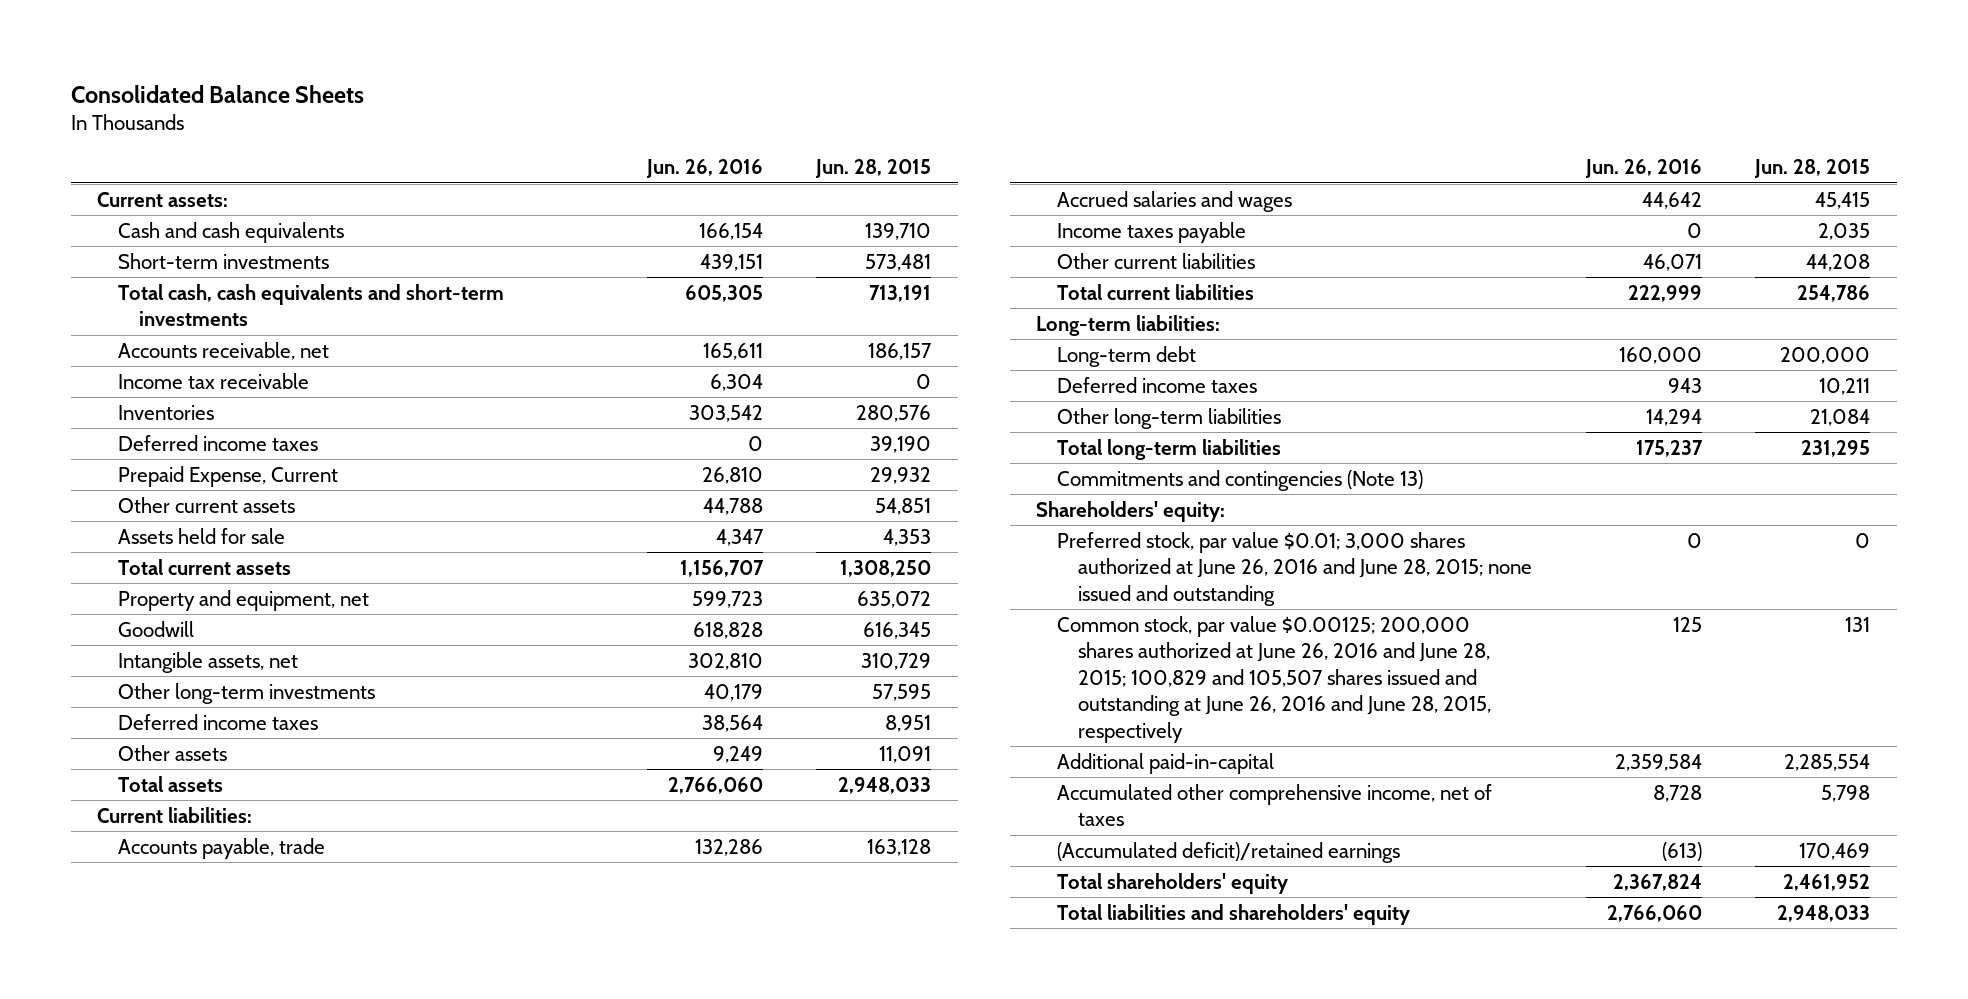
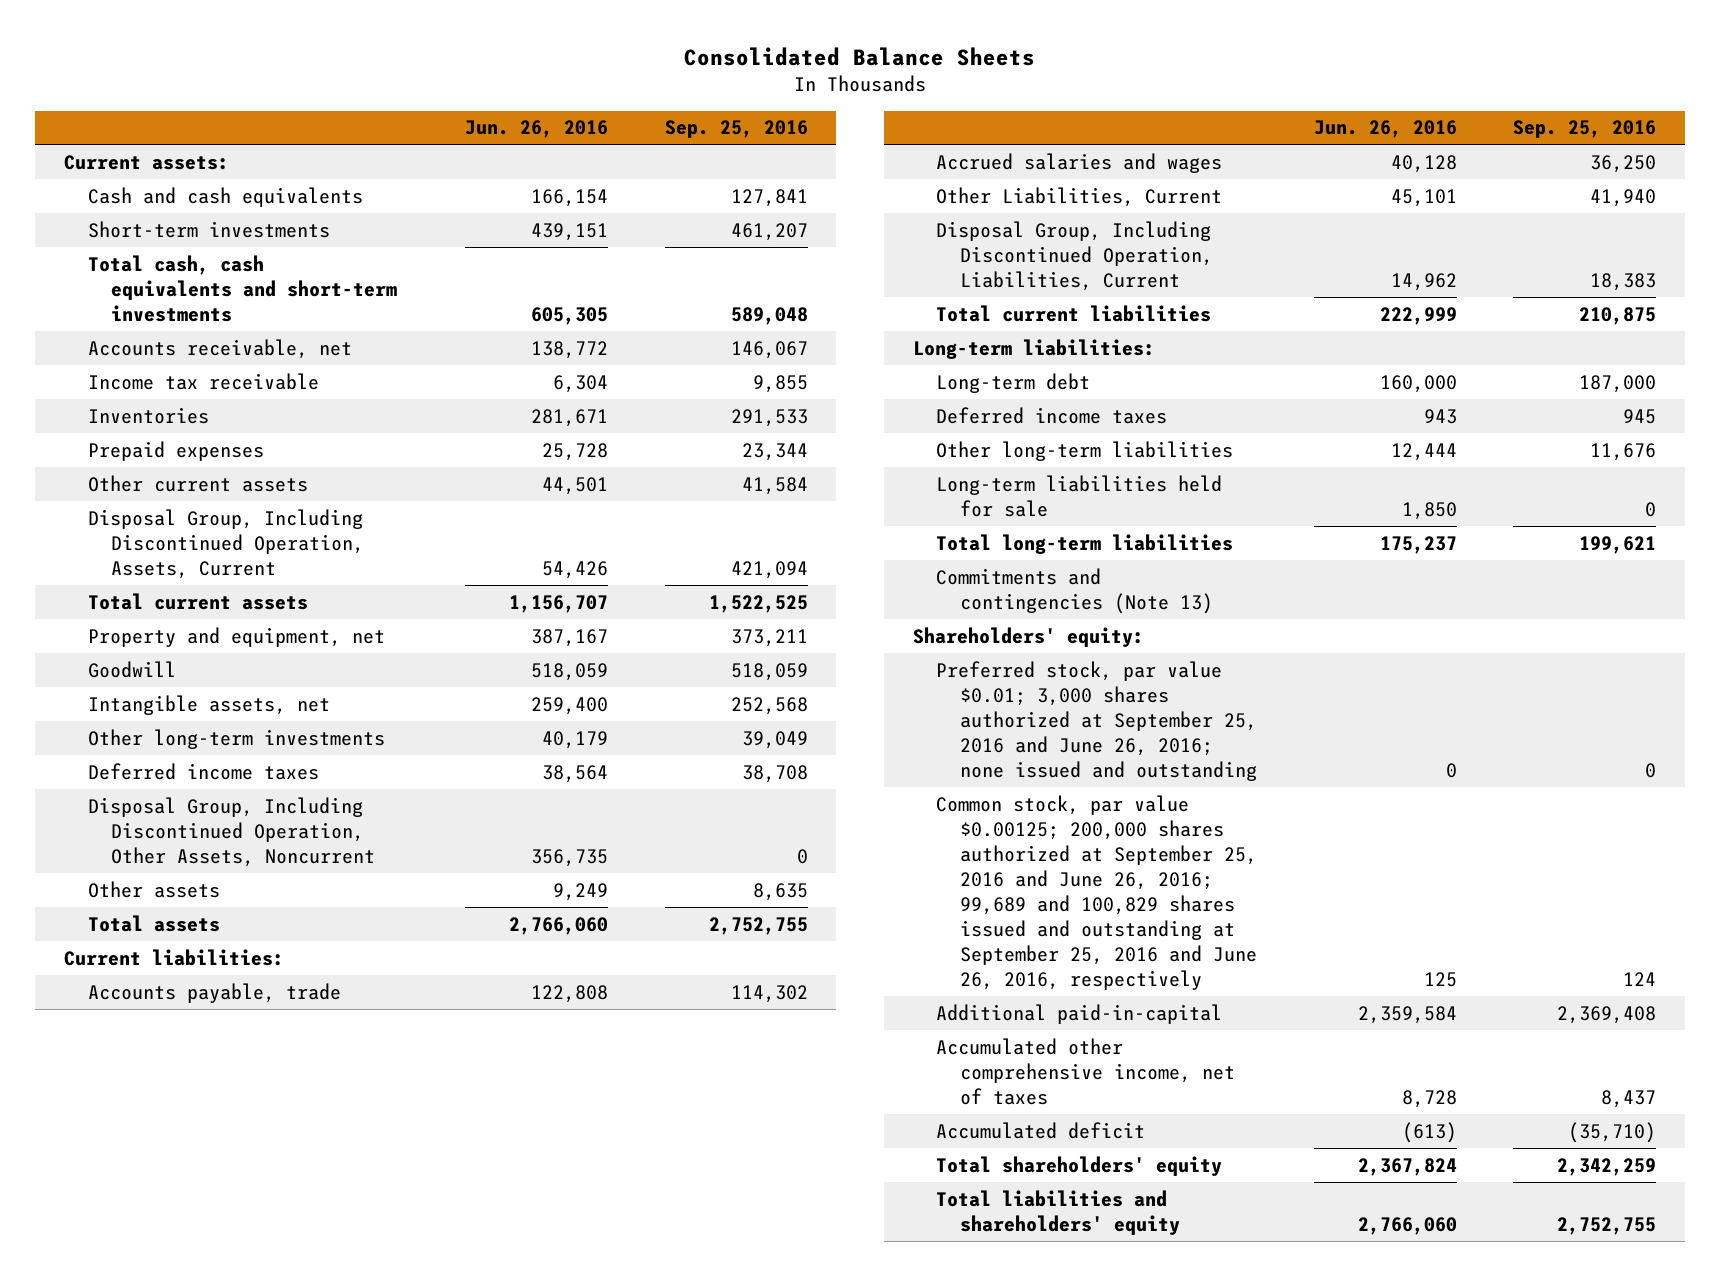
- | Jun. 26, 2016 | Jun. 28, 2015
+ | Jun. 26, 2016 | Sep. 25, 2016
- Accounts receivable, net | 165,611 | 186,157
+ Accounts receivable, net | 138,772 | 146,067
- Inventories | 303,542 | 280,576
- Deferred income taxes | 0 | 39,190
- Prepaid Expense, Current | 26,810 | 29,932
- Other current assets | 44,788 | 54,851
- Assets held for sale | 4,347 | 4,353
+ Inventories | 281,671 | 291,533
+ Prepaid expenses | 25,728 | 23,344
+ Other current assets | 44,501 | 41,584
+ Disposal Group, Including Discontinued Operation, Assets, Current | 54,426 | 421,094
- Property and equipment, net | 599,723 | 635,072
- Goodwill | 618,828 | 616,345
- Intangible assets, net | 302,810 | 310,729
+ Property and equipment, net | 387,167 | 373,211
+ Goodwill | 518,059 | 518,059
+ Intangible assets, net | 259,400 | 252,568
+ Disposal Group, Including Discontinued Operation, Other Assets, Noncurrent | 356,735 | 0
- Accounts payable, trade | 132,286 | 163,128
- Accrued salaries and wages | 44,642 | 45,415
- Income taxes payable | 0 | 2,035
- Other current liabilities | 46,071 | 44,208
+ Accounts payable, trade | 122,808 | 114,302
+ Accrued salaries and wages | 40,128 | 36,250
+ Other Liabilities, Current | 45,101 | 41,940
+ Disposal Group, Including Discontinued Operation, Liabilities, Current | 14,962 | 18,383
- Other long-term liabilities | 14,294 | 21,084
+ Other long-term liabilities | 12,444 | 11,676
+ Long-term liabilities held for sale | 1,850 | 0
- Preferred stock, par value $0.01; 3,000 shares authorized at June 26, 2016 and June 28, 2015; none issued and outstanding | 0 | 0
- Common stock, par value $0.00125; 200,000 shares authorized at June 26, 2016 and June 28, 2015; 100,829 and 105,507 shares issued and outstanding at June 26, 2016 and June 28, 2015, respectively | 125 | 131
+ Preferred stock, par value $0.01; 3,000 shares authorized at September 25, 2016 and June 26, 2016; none issued and outstanding | 0 | 0
+ Common stock, par value $0.00125; 200,000 shares authorized at September 25, 2016 and June 26, 2016; 99,689 and 100,829 shares issued and outstanding at September 25, 2016 and June 26, 2016, respectively | 125 | 124
- (Accumulated deficit)/retained earnings | (613) | 170,469
+ Accumulated deficit | (613) | (35,710)

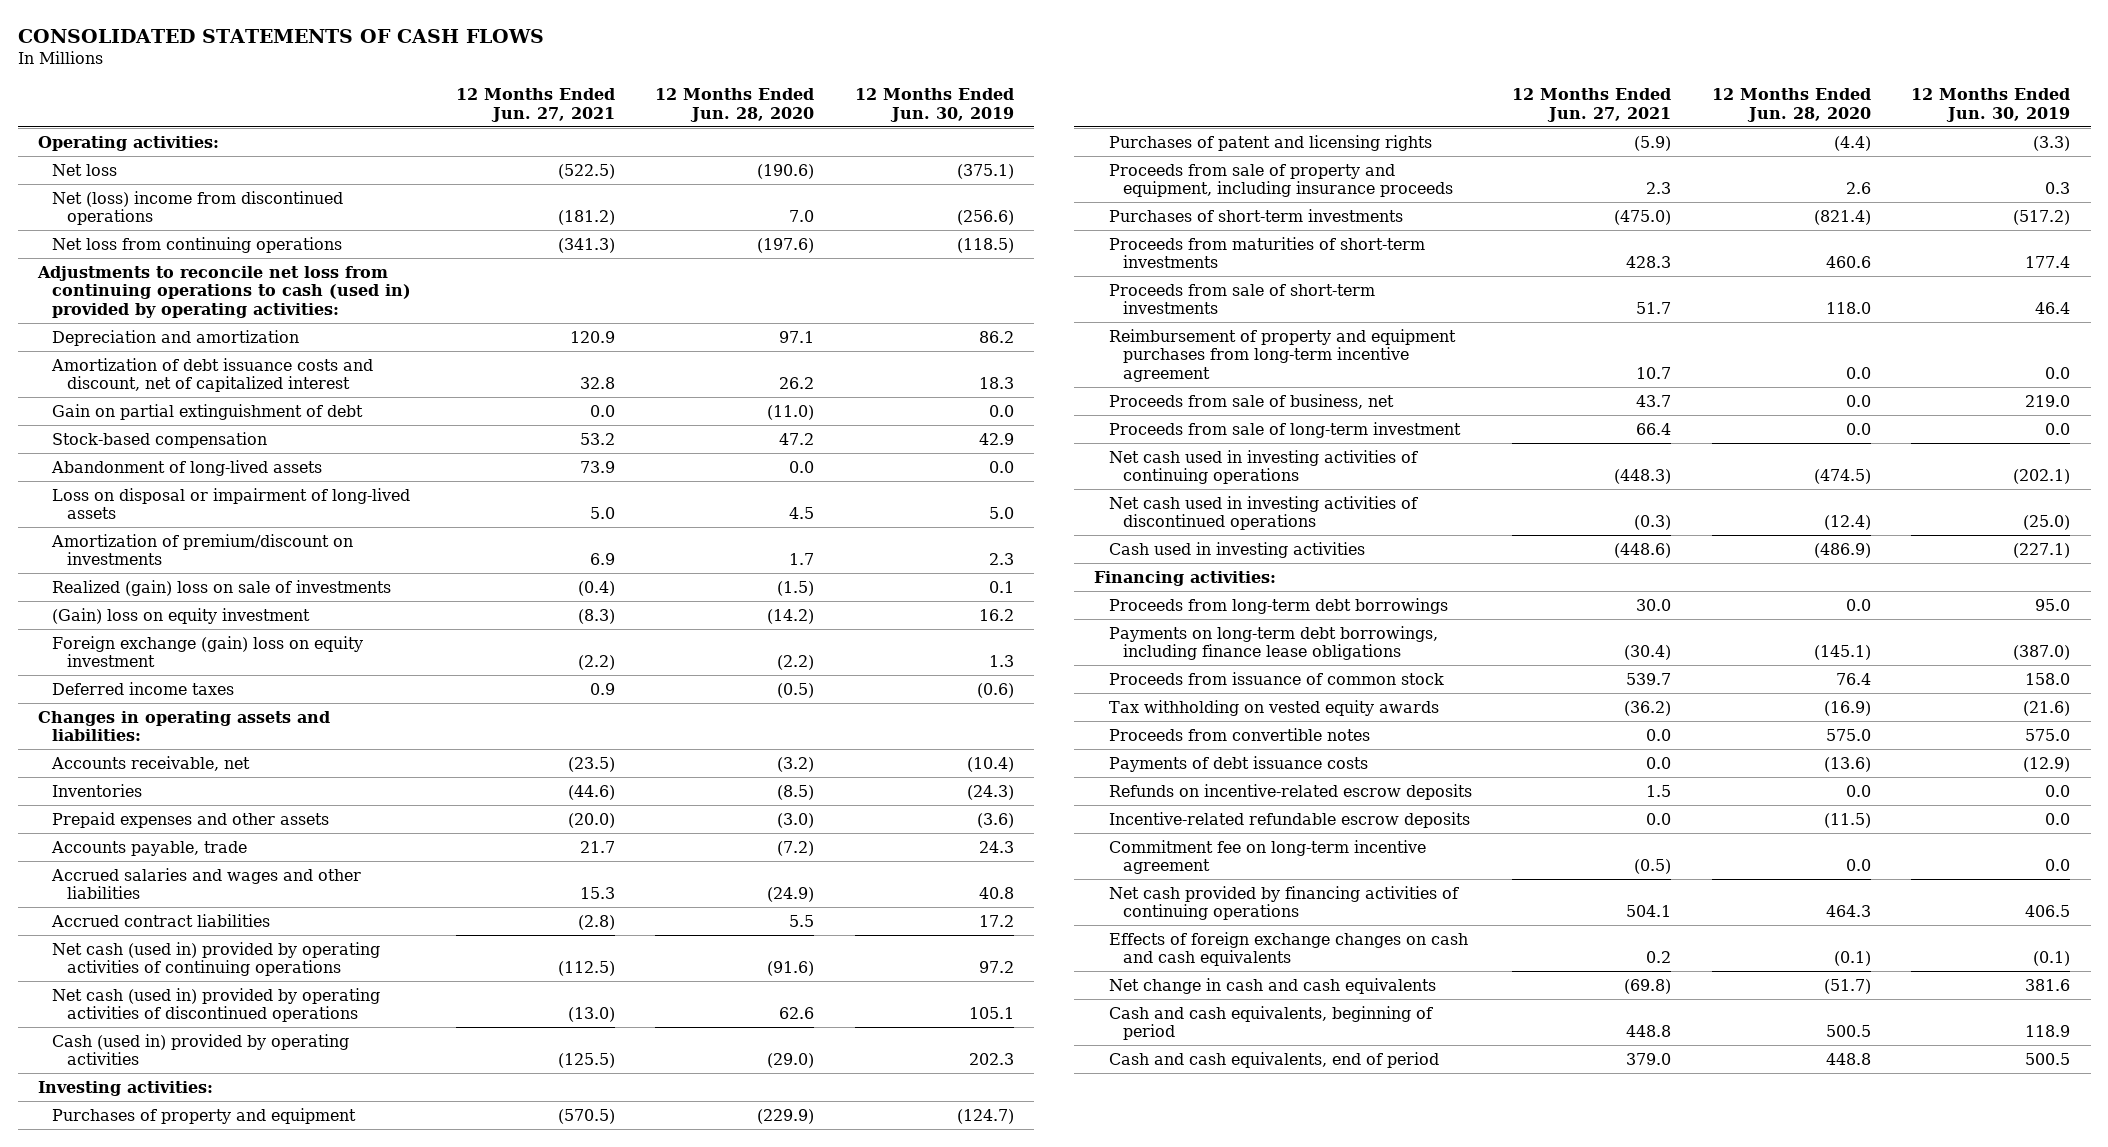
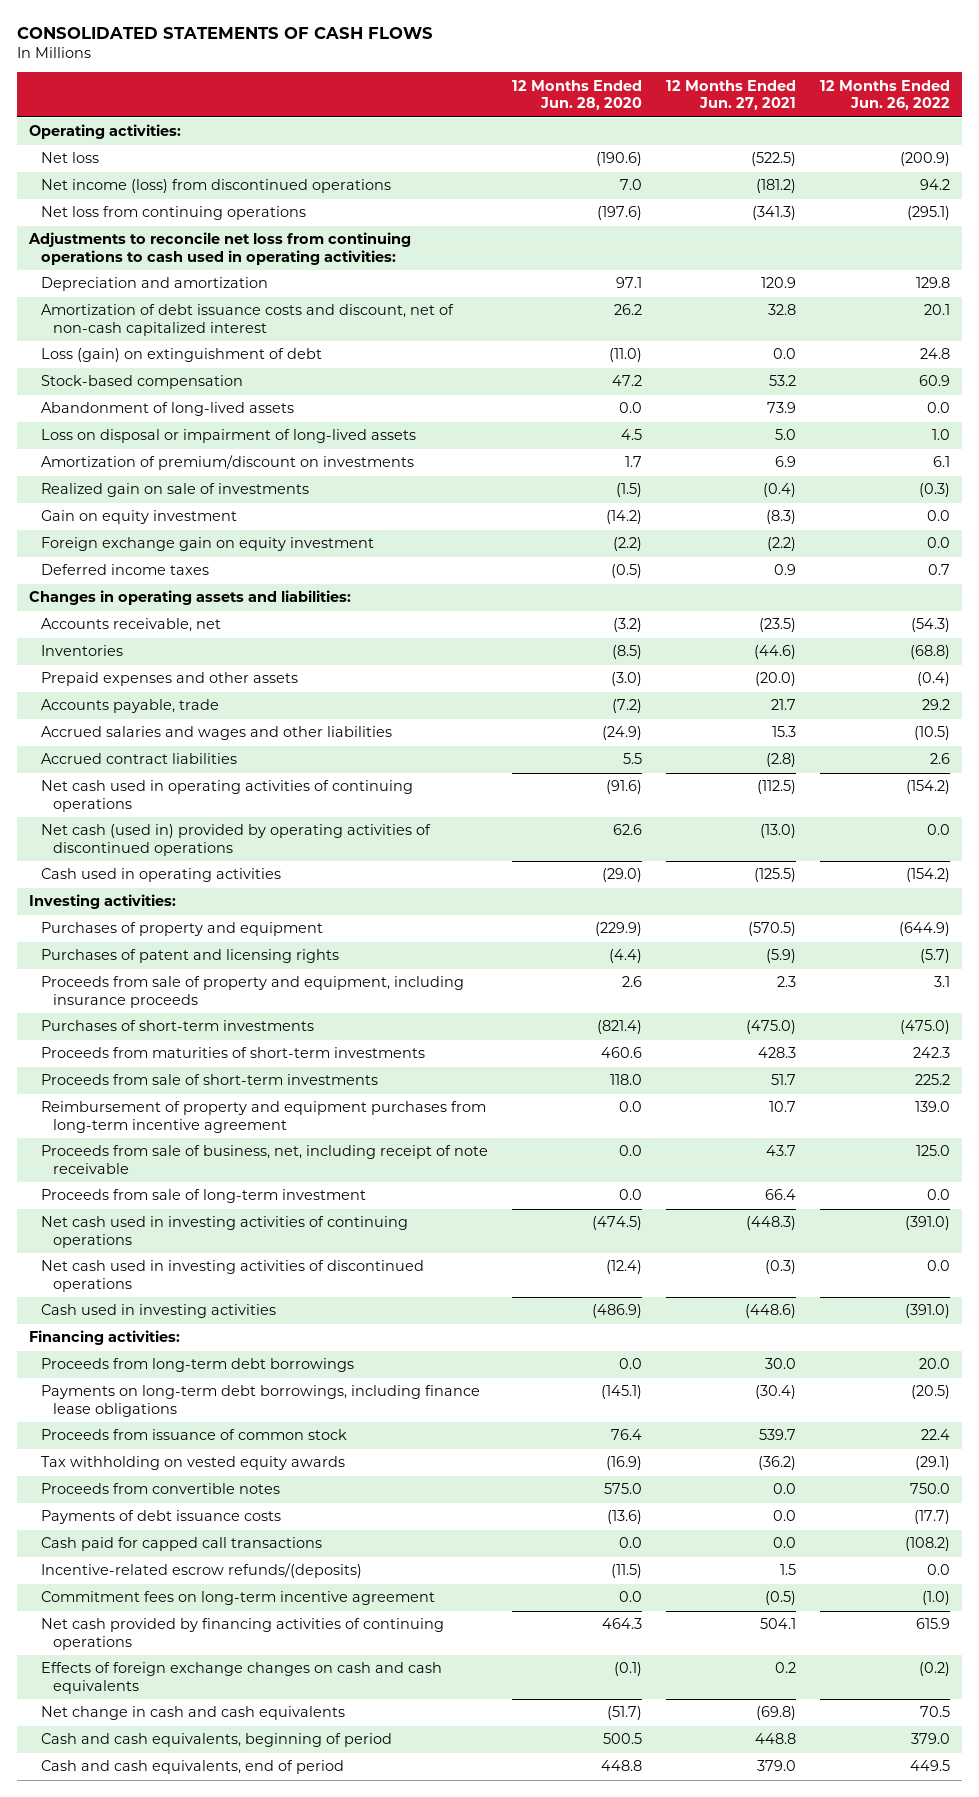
- | 12 Months Ended Jun. 27, 2021 | 12 Months Ended Jun. 28, 2020 | 12 Months Ended Jun. 30, 2019
+ | 12 Months Ended Jun. 28, 2020 | 12 Months Ended Jun. 27, 2021 | 12 Months Ended Jun. 26, 2022
- Net (loss) income from discontinued operations | (181.2) | 7.0 | (256.6)
+ Net income (loss) from discontinued operations | 7.0 | (181.2) | 94.2
- Adjustments to reconcile net loss from continuing operations to cash (used in) provided by operating activities:
+ Adjustments to reconcile net loss from continuing operations to cash used in operating activities:
- Amortization of debt issuance costs and discount, net of capitalized interest | 32.8 | 26.2 | 18.3
- Gain on partial extinguishment of debt | 0.0 | (11.0) | 0.0
+ Amortization of debt issuance costs and discount, net of non-cash capitalized interest | 26.2 | 32.8 | 20.1
+ Loss (gain) on extinguishment of debt | (11.0) | 0.0 | 24.8
- Realized (gain) loss on sale of investments | (0.4) | (1.5) | 0.1
- (Gain) loss on equity investment | (8.3) | (14.2) | 16.2
- Foreign exchange (gain) loss on equity investment | (2.2) | (2.2) | 1.3
+ Realized gain on sale of investments | (1.5) | (0.4) | (0.3)
+ Gain on equity investment | (14.2) | (8.3) | 0.0
+ Foreign exchange gain on equity investment | (2.2) | (2.2) | 0.0
- Net cash (used in) provided by operating activities of continuing operations | (112.5) | (91.6) | 97.2
+ Net cash used in operating activities of continuing operations | (91.6) | (112.5) | (154.2)
- Cash (used in) provided by operating activities | (125.5) | (29.0) | 202.3
+ Cash used in operating activities | (29.0) | (125.5) | (154.2)
- Proceeds from sale of business, net | 43.7 | 0.0 | 219.0
+ Proceeds from sale of business, net, including receipt of note receivable | 0.0 | 43.7 | 125.0
- Refunds on incentive-related escrow deposits | 1.5 | 0.0 | 0.0
- Incentive-related refundable escrow deposits | 0.0 | (11.5) | 0.0
- Commitment fee on long-term incentive agreement | (0.5) | 0.0 | 0.0
+ Cash paid for capped call transactions | 0.0 | 0.0 | (108.2)
+ Incentive-related escrow refunds/(deposits) | (11.5) | 1.5 | 0.0
+ Commitment fees on long-term incentive agreement | 0.0 | (0.5) | (1.0)

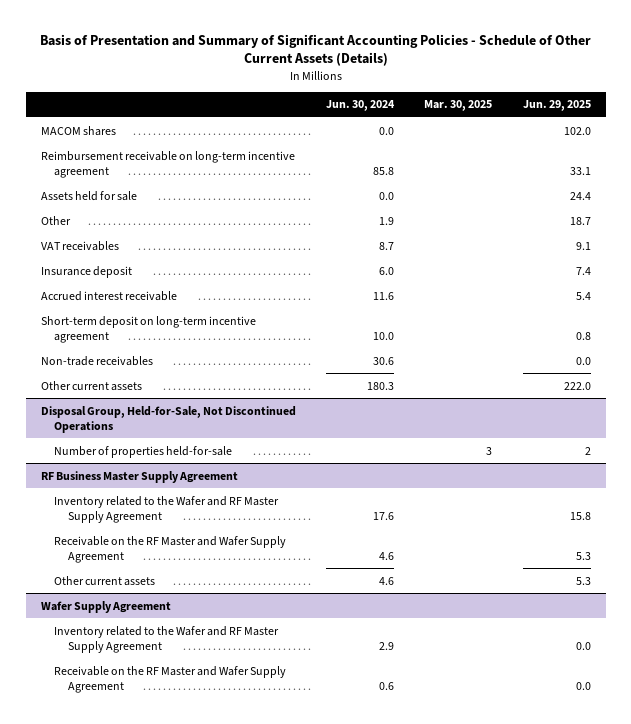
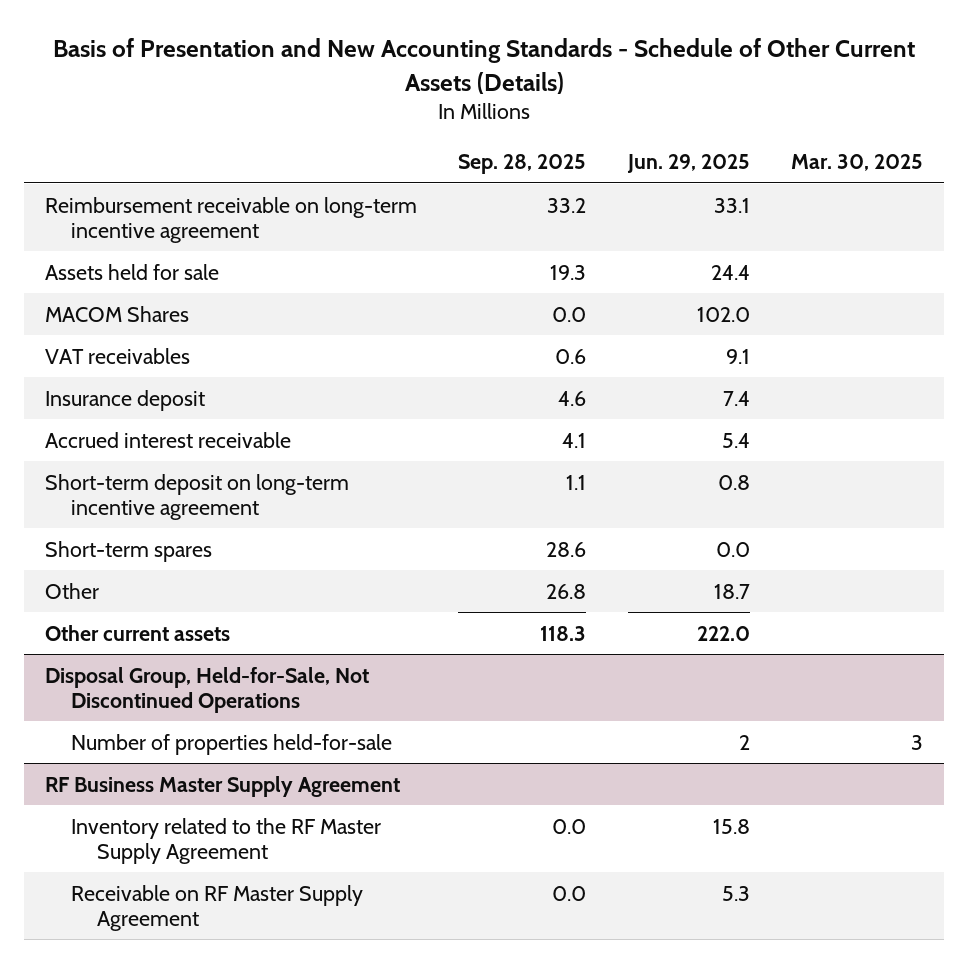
- Basis of Presentation and Summary of Significant Accounting Policies - Schedule of Other Current Assets (Details)
+ Basis of Presentation and New Accounting Standards - Schedule of Other Current Assets (Details)
- | Jun. 30, 2024 | Mar. 30, 2025 | Jun. 29, 2025
+ | Sep. 28, 2025 | Jun. 29, 2025 | Mar. 30, 2025
- MACOM shares | 0.0 | | 102.0
+ MACOM Shares | 0.0 | 102.0 |
- Non-trade receivables | 30.6 | | 0.0
+ Short-term spares | 28.6 | 0.0 |
moved down: Other | 26.8 | 18.7 |
@ RF Business Master Supply Agreement
- Inventory related to the Wafer and RF Master Supply Agreement | 17.6 | | 15.8
- Receivable on the RF Master and Wafer Supply Agreement | 4.6 | | 5.3
- Other current assets | 4.6 | | 5.3
- Wafer Supply Agreement
- Inventory related to the Wafer and RF Master Supply Agreement | 2.9 | | 0.0
- Receivable on the RF Master and Wafer Supply Agreement | 0.6 | | 0.0
@ RF Business Master Supply Agreement
+ Inventory related to the RF Master Supply Agreement | 0.0 | 15.8 |
+ Receivable on RF Master Supply Agreement | 0.0 | 5.3 |

